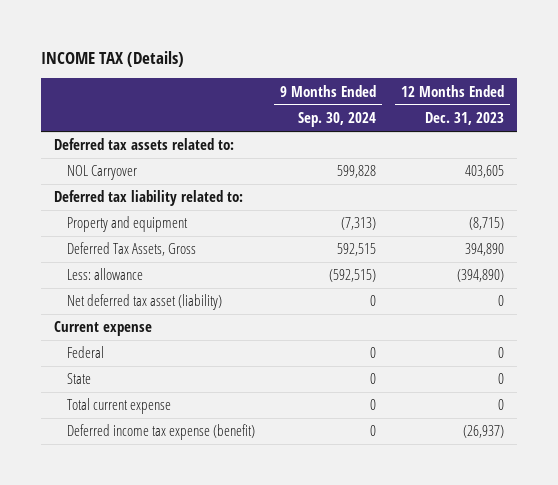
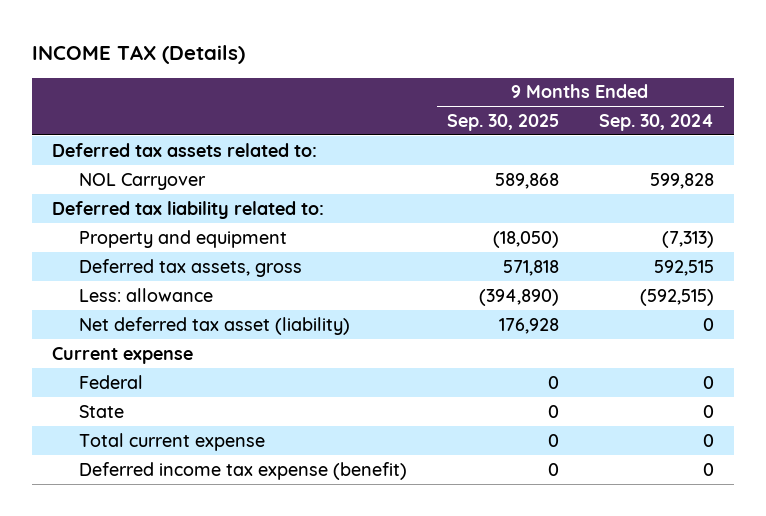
- | 9 Months Ended Sep. 30, 2024 | 12 Months Ended Dec. 31, 2023
+ | 9 Months Ended Sep. 30, 2025 | 9 Months Ended Sep. 30, 2024
- Deferred Tax Assets, Gross | 592,515 | 394,890
+ Deferred tax assets, gross | 571,818 | 592,515

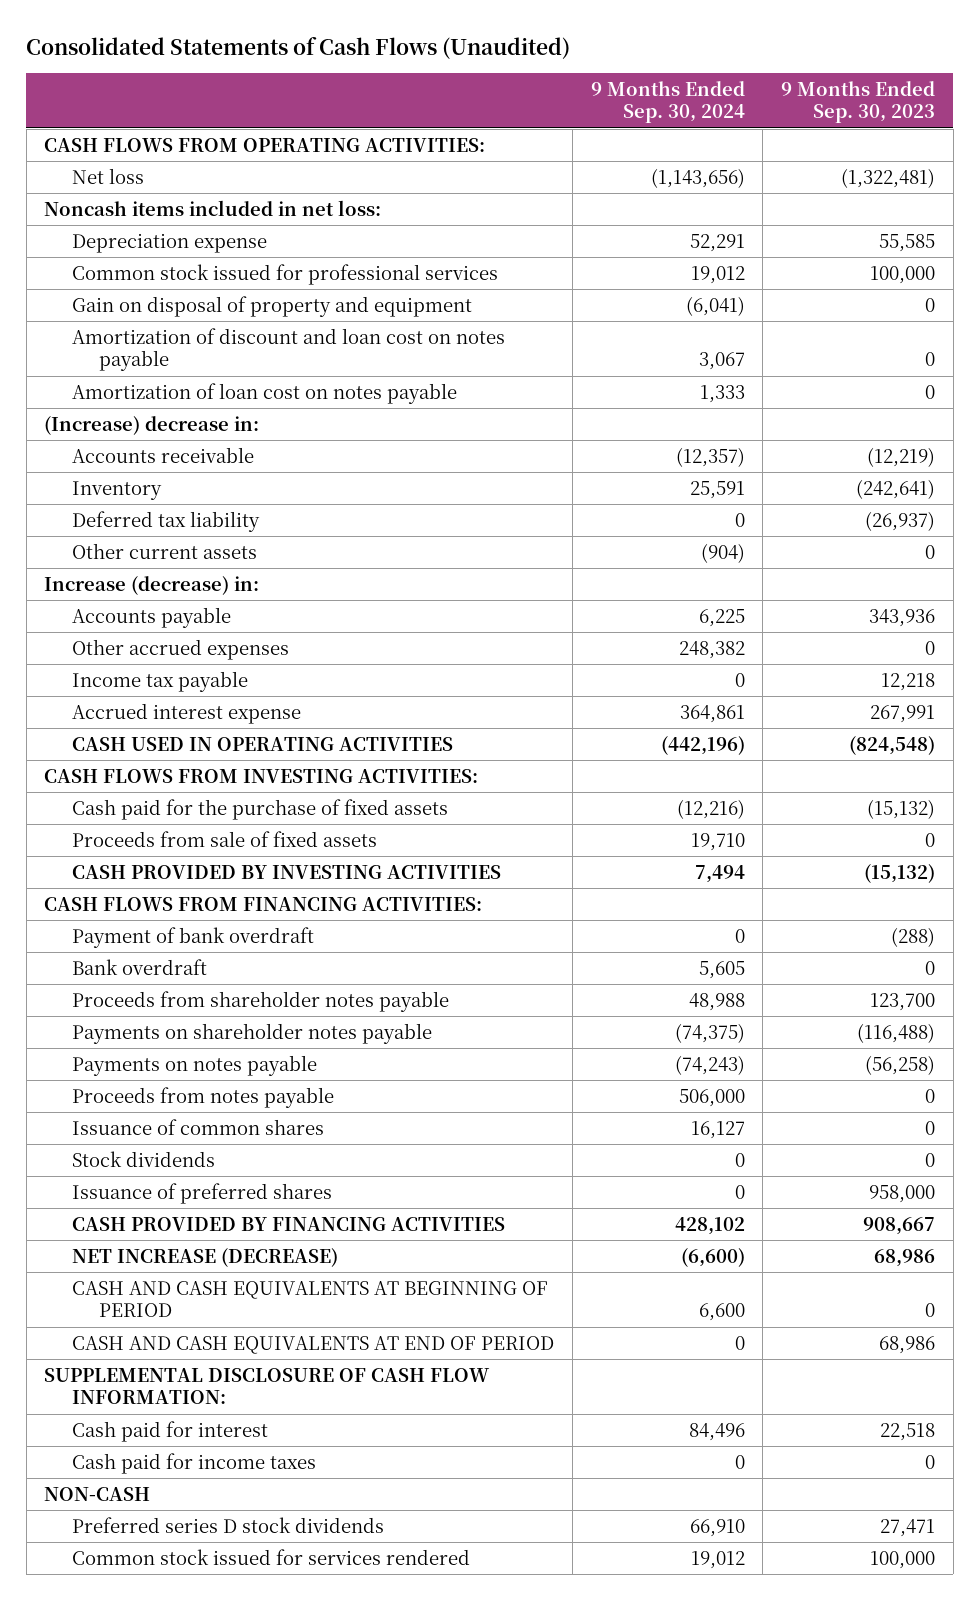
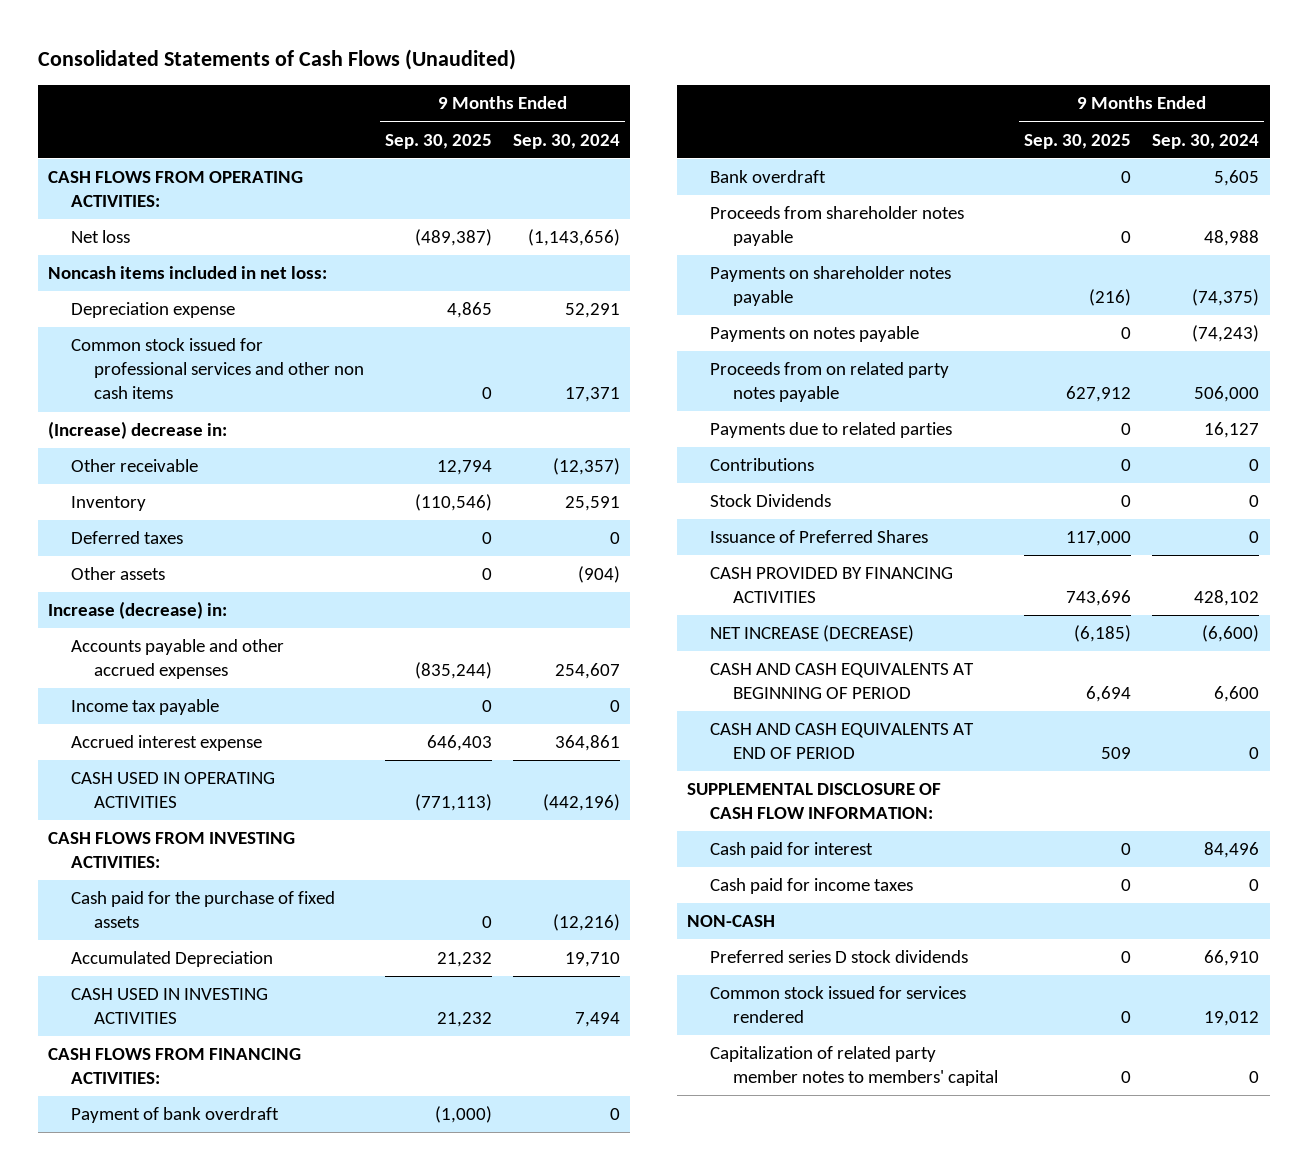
- | 9 Months Ended Sep. 30, 2024 | 9 Months Ended Sep. 30, 2023
+ | 9 Months Ended Sep. 30, 2025 | 9 Months Ended Sep. 30, 2024
- Common stock issued for professional services | 19,012 | 100,000
- Gain on disposal of property and equipment | (6,041) | 0
- Amortization of discount and loan cost on notes payable | 3,067 | 0
- Amortization of loan cost on notes payable | 1,333 | 0
+ Common stock issued for professional services and other non cash items | 0 | 17,371
- Accounts receivable | (12,357) | (12,219)
+ Other receivable | 12,794 | (12,357)
- Deferred tax liability | 0 | (26,937)
- Other current assets | (904) | 0
+ Deferred taxes | 0 | 0
+ Other assets | 0 | (904)
- Accounts payable | 6,225 | 343,936
- Other accrued expenses | 248,382 | 0
+ Accounts payable and other accrued expenses | (835,244) | 254,607
- Proceeds from sale of fixed assets | 19,710 | 0
- CASH PROVIDED BY INVESTING ACTIVITIES | 7,494 | (15,132)
+ Accumulated Depreciation | 21,232 | 19,710
+ CASH USED IN INVESTING ACTIVITIES | 21,232 | 7,494
- Proceeds from notes payable | 506,000 | 0
- Issuance of common shares | 16,127 | 0
- Stock dividends | 0 | 0
- Issuance of preferred shares | 0 | 958,000
+ Proceeds from on related party notes payable | 627,912 | 506,000
+ Payments due to related parties | 0 | 16,127
+ Contributions | 0 | 0
+ Stock Dividends | 0 | 0
+ Issuance of Preferred Shares | 117,000 | 0
+ Capitalization of related party member notes to members' capital | 0 | 0

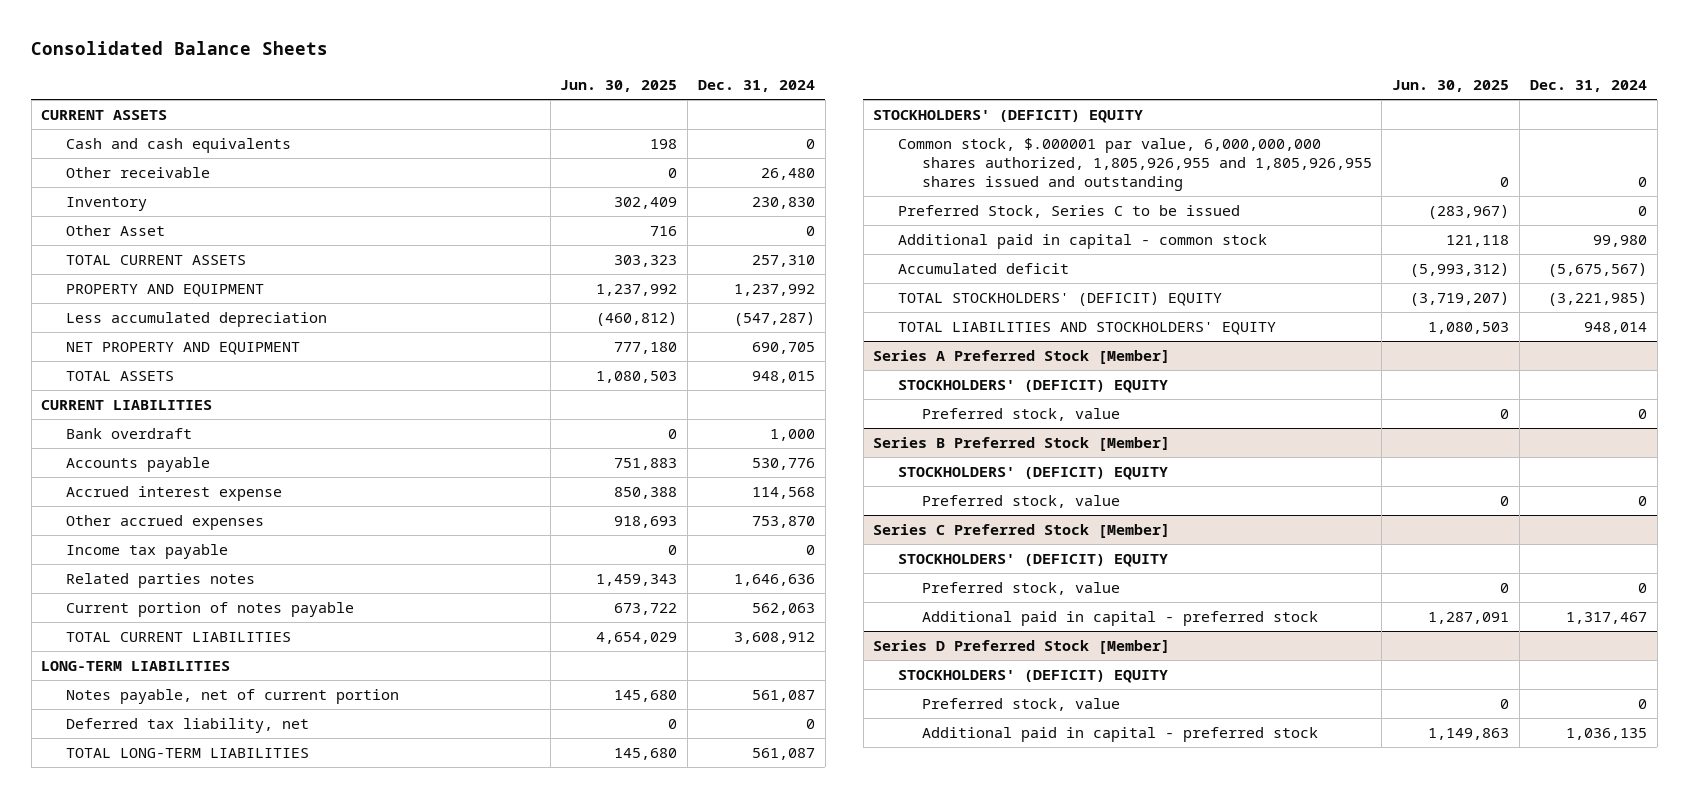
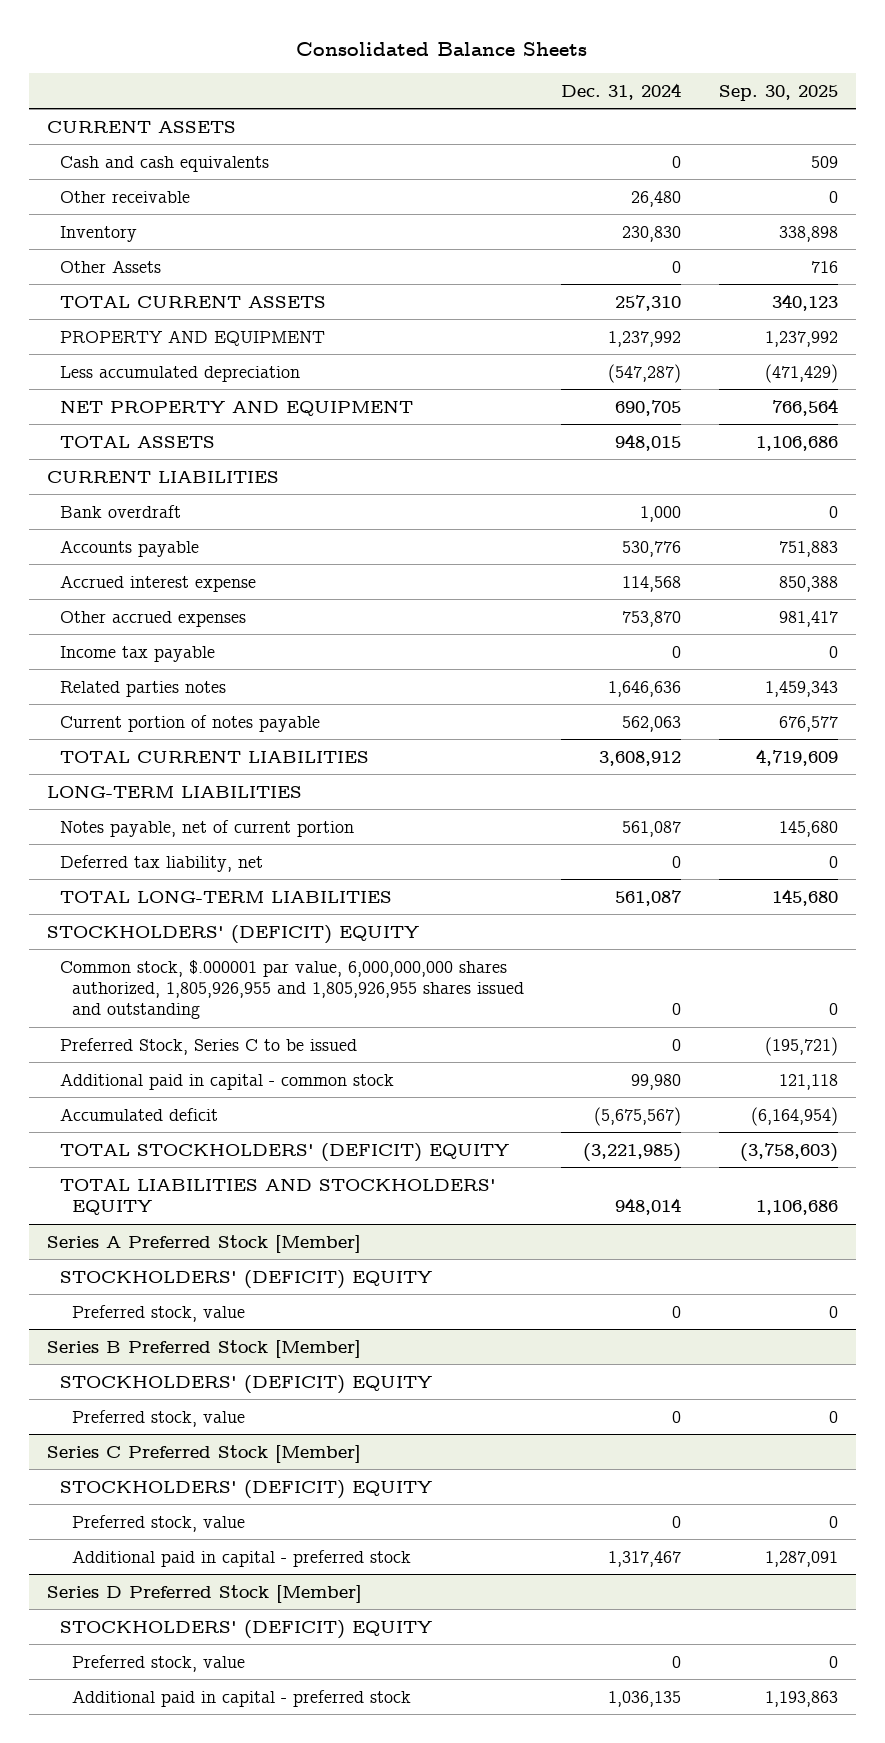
- | Jun. 30, 2025 | Dec. 31, 2024
+ | Dec. 31, 2024 | Sep. 30, 2025
- Other Asset | 716 | 0
+ Other Assets | 0 | 716

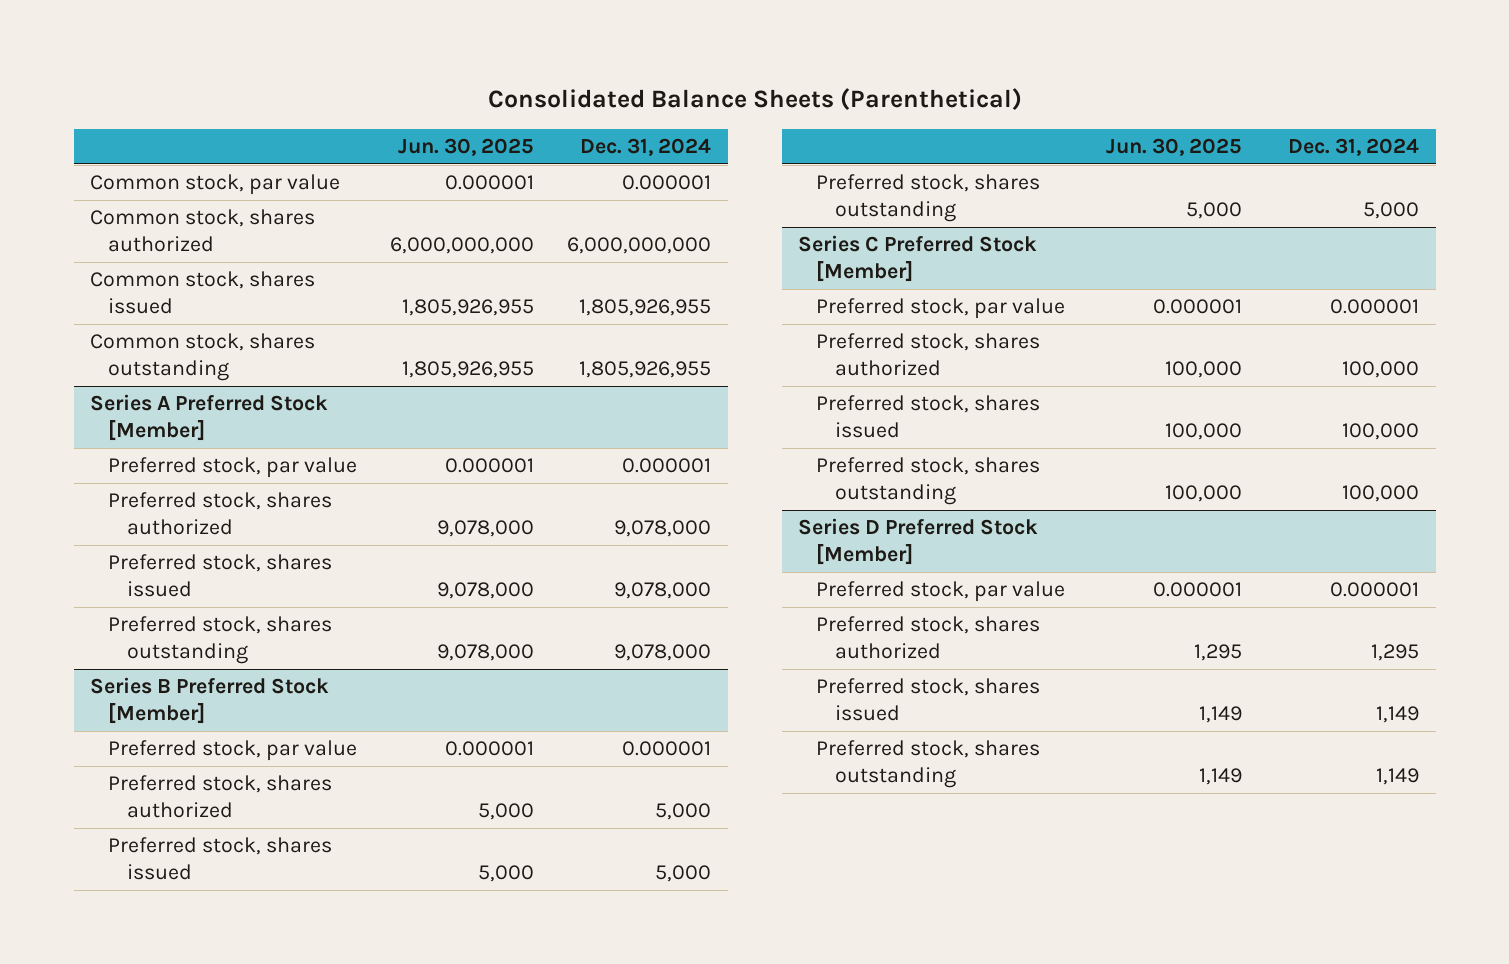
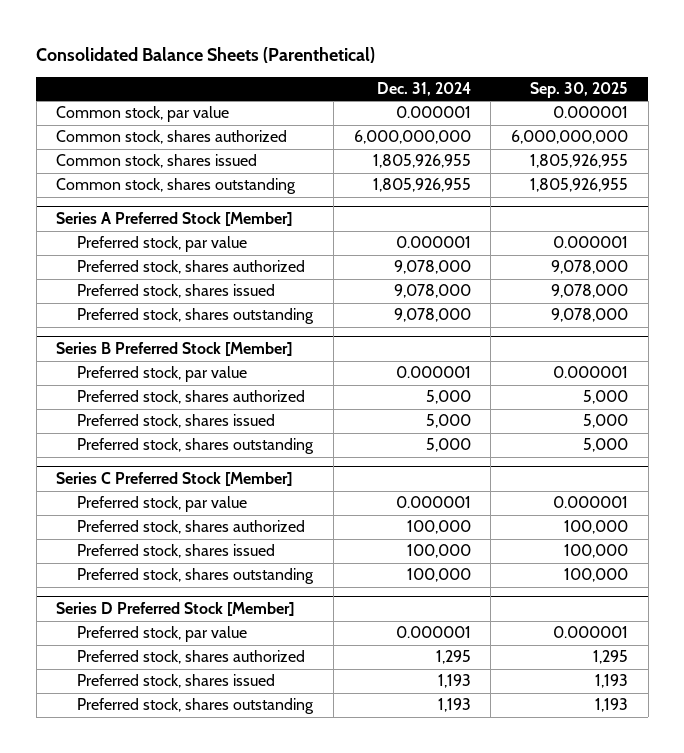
- | Jun. 30, 2025 | Dec. 31, 2024
+ | Dec. 31, 2024 | Sep. 30, 2025
@ Series D Preferred Stock [Member]
- Preferred stock, shares issued | 1,149 | 1,149
- Preferred stock, shares outstanding | 1,149 | 1,149
+ Preferred stock, shares issued | 1,193 | 1,193
+ Preferred stock, shares outstanding | 1,193 | 1,193

